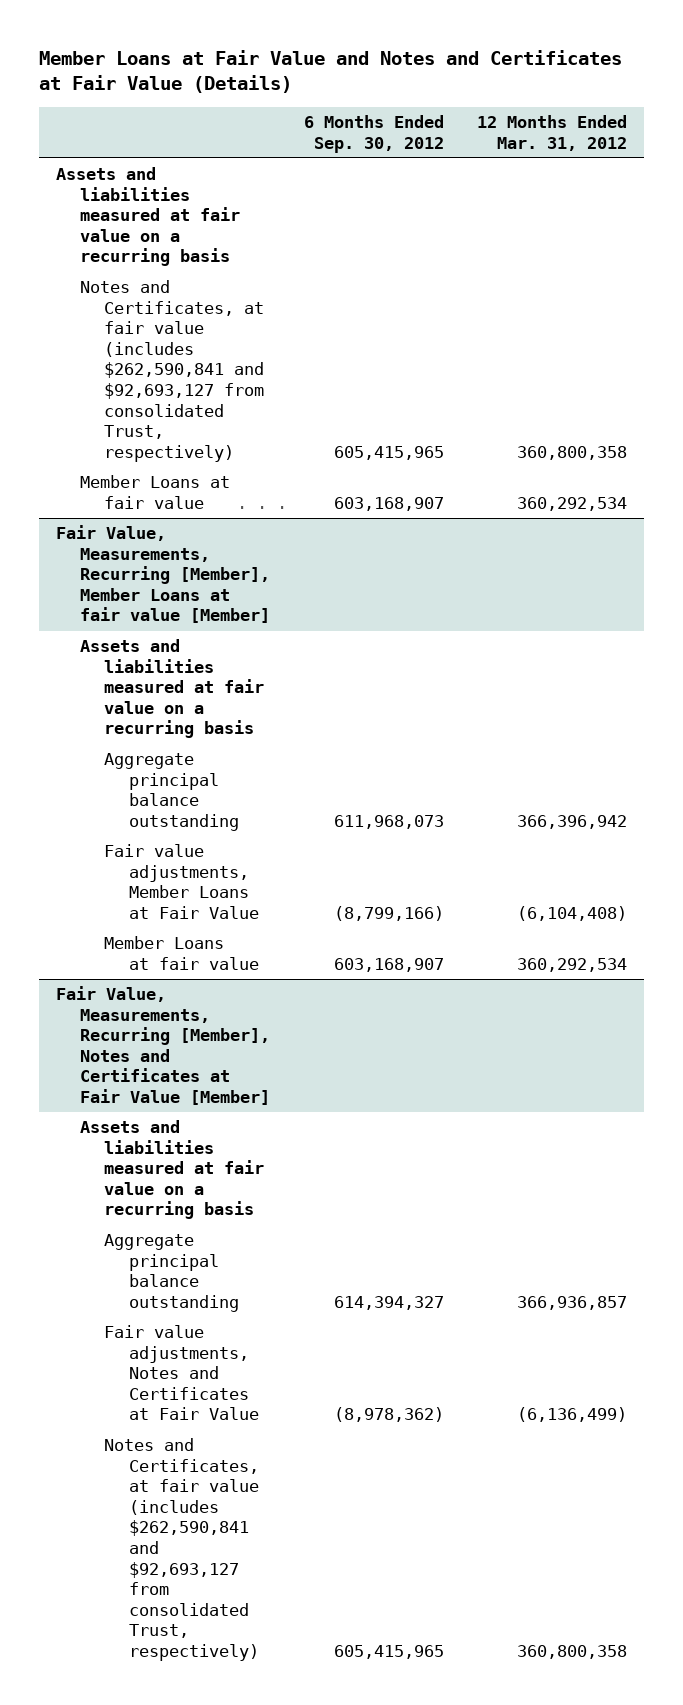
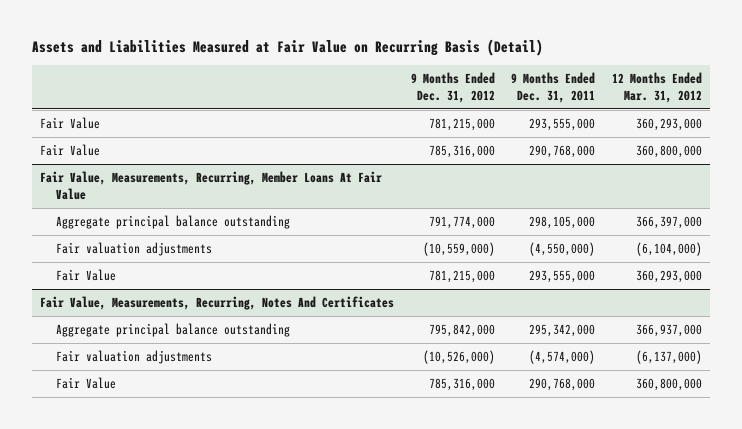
- Member Loans at Fair Value and Notes and Certificates at Fair Value (Details)
+ Assets and Liabilities Measured at Fair Value on Recurring Basis (Detail)
- | 6 Months Ended Sep. 30, 2012 | 12 Months Ended Mar. 31, 2012
+ | 9 Months Ended Dec. 31, 2012 | 9 Months Ended Dec. 31, 2011 | 12 Months Ended Mar. 31, 2012
- Assets and liabilities measured at fair value on a recurring basis
- Notes and Certificates, at fair value (includes $262,590,841 and $92,693,127 from consolidated Trust, respectively) | 605,415,965 | 360,800,358
- Member Loans at fair value | 603,168,907 | 360,292,534
- Fair Value, Measurements, Recurring [Member], Member Loans at fair value [Member]
- Assets and liabilities measured at fair value on a recurring basis
- Aggregate principal balance outstanding | 611,968,073 | 366,396,942
- Fair value adjustments, Member Loans at Fair Value | (8,799,166) | (6,104,408)
- Member Loans at fair value | 603,168,907 | 360,292,534
- Fair Value, Measurements, Recurring [Member], Notes and Certificates at Fair Value [Member]
- Assets and liabilities measured at fair value on a recurring basis
- Aggregate principal balance outstanding | 614,394,327 | 366,936,857
- Fair value adjustments, Notes and Certificates at Fair Value | (8,978,362) | (6,136,499)
- Notes and Certificates, at fair value (includes $262,590,841 and $92,693,127 from consolidated Trust, respectively) | 605,415,965 | 360,800,358
+ Fair Value | 781,215,000 | 293,555,000 | 360,293,000
+ Fair Value | 785,316,000 | 290,768,000 | 360,800,000
+ Fair Value, Measurements, Recurring, Member Loans At Fair Value
+ Aggregate principal balance outstanding | 791,774,000 | 298,105,000 | 366,397,000
+ Fair valuation adjustments | (10,559,000) | (4,550,000) | (6,104,000)
+ Fair Value | 781,215,000 | 293,555,000 | 360,293,000
+ Fair Value, Measurements, Recurring, Notes And Certificates
+ Aggregate principal balance outstanding | 795,842,000 | 295,342,000 | 366,937,000
+ Fair valuation adjustments | (10,526,000) | (4,574,000) | (6,137,000)
+ Fair Value | 785,316,000 | 290,768,000 | 360,800,000

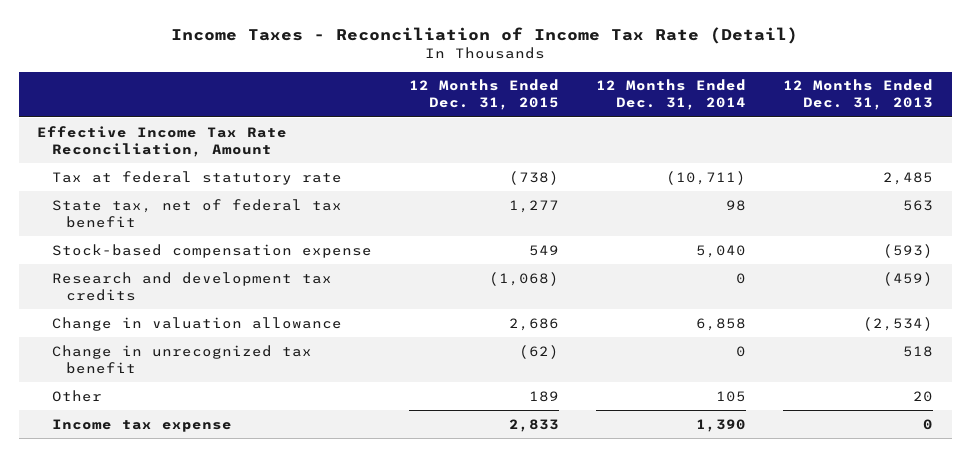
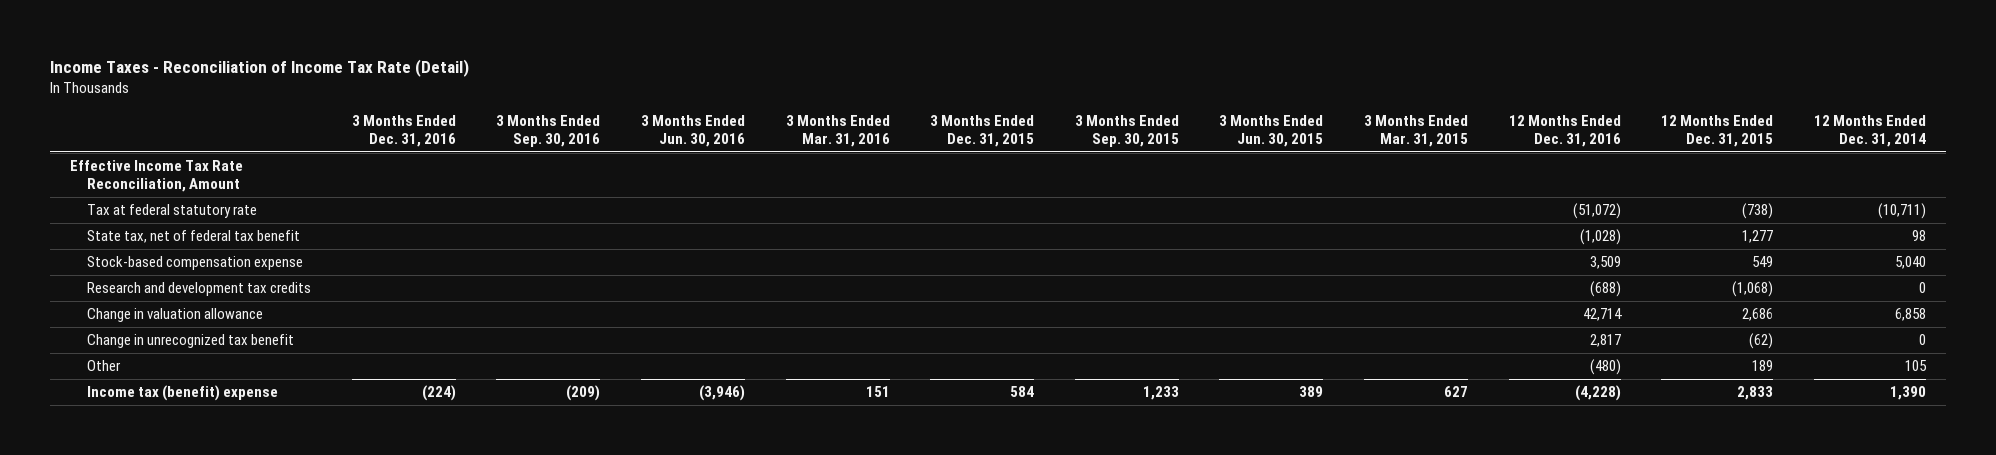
- | 12 Months Ended Dec. 31, 2015 | 12 Months Ended Dec. 31, 2014 | 12 Months Ended Dec. 31, 2013
+ | 3 Months Ended Dec. 31, 2016 | 3 Months Ended Sep. 30, 2016 | 3 Months Ended Jun. 30, 2016 | 3 Months Ended Mar. 31, 2016 | 3 Months Ended Dec. 31, 2015 | 3 Months Ended Sep. 30, 2015 | 3 Months Ended Jun. 30, 2015 | 3 Months Ended Mar. 31, 2015 | 12 Months Ended Dec. 31, 2016 | 12 Months Ended Dec. 31, 2015 | 12 Months Ended Dec. 31, 2014
- Income tax expense | 2,833 | 1,390 | 0
+ Income tax (benefit) expense | (224) | (209) | (3,946) | 151 | 584 | 1,233 | 389 | 627 | (4,228) | 2,833 | 1,390

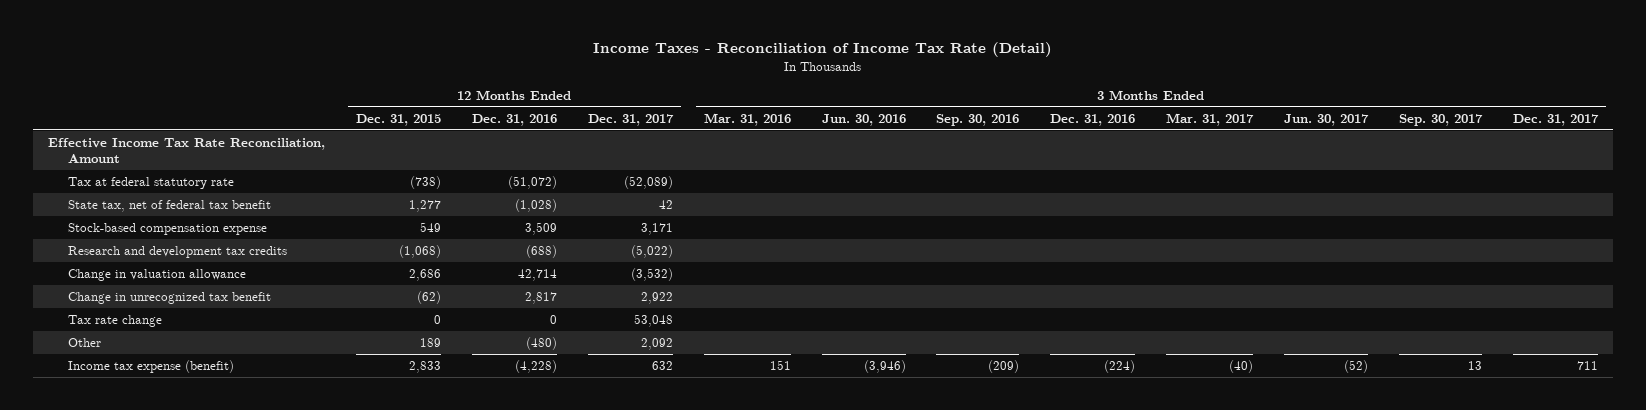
- | 3 Months Ended Dec. 31, 2016 | 3 Months Ended Sep. 30, 2016 | 3 Months Ended Jun. 30, 2016 | 3 Months Ended Mar. 31, 2016 | 3 Months Ended Dec. 31, 2015 | 3 Months Ended Sep. 30, 2015 | 3 Months Ended Jun. 30, 2015 | 3 Months Ended Mar. 31, 2015 | 12 Months Ended Dec. 31, 2016 | 12 Months Ended Dec. 31, 2015 | 12 Months Ended Dec. 31, 2014
+ | 12 Months Ended Dec. 31, 2015 | 12 Months Ended Dec. 31, 2016 | 12 Months Ended Dec. 31, 2017 | 3 Months Ended Mar. 31, 2016 | 3 Months Ended Jun. 30, 2016 | 3 Months Ended Sep. 30, 2016 | 3 Months Ended Dec. 31, 2016 | 3 Months Ended Mar. 31, 2017 | 3 Months Ended Jun. 30, 2017 | 3 Months Ended Sep. 30, 2017 | 3 Months Ended Dec. 31, 2017
+ Tax rate change | 0 | 0 | 53,048 | | | | | | | |
- Income tax (benefit) expense | (224) | (209) | (3,946) | 151 | 584 | 1,233 | 389 | 627 | (4,228) | 2,833 | 1,390
+ Income tax expense (benefit) | 2,833 | (4,228) | 632 | 151 | (3,946) | (209) | (224) | (40) | (52) | 13 | 711

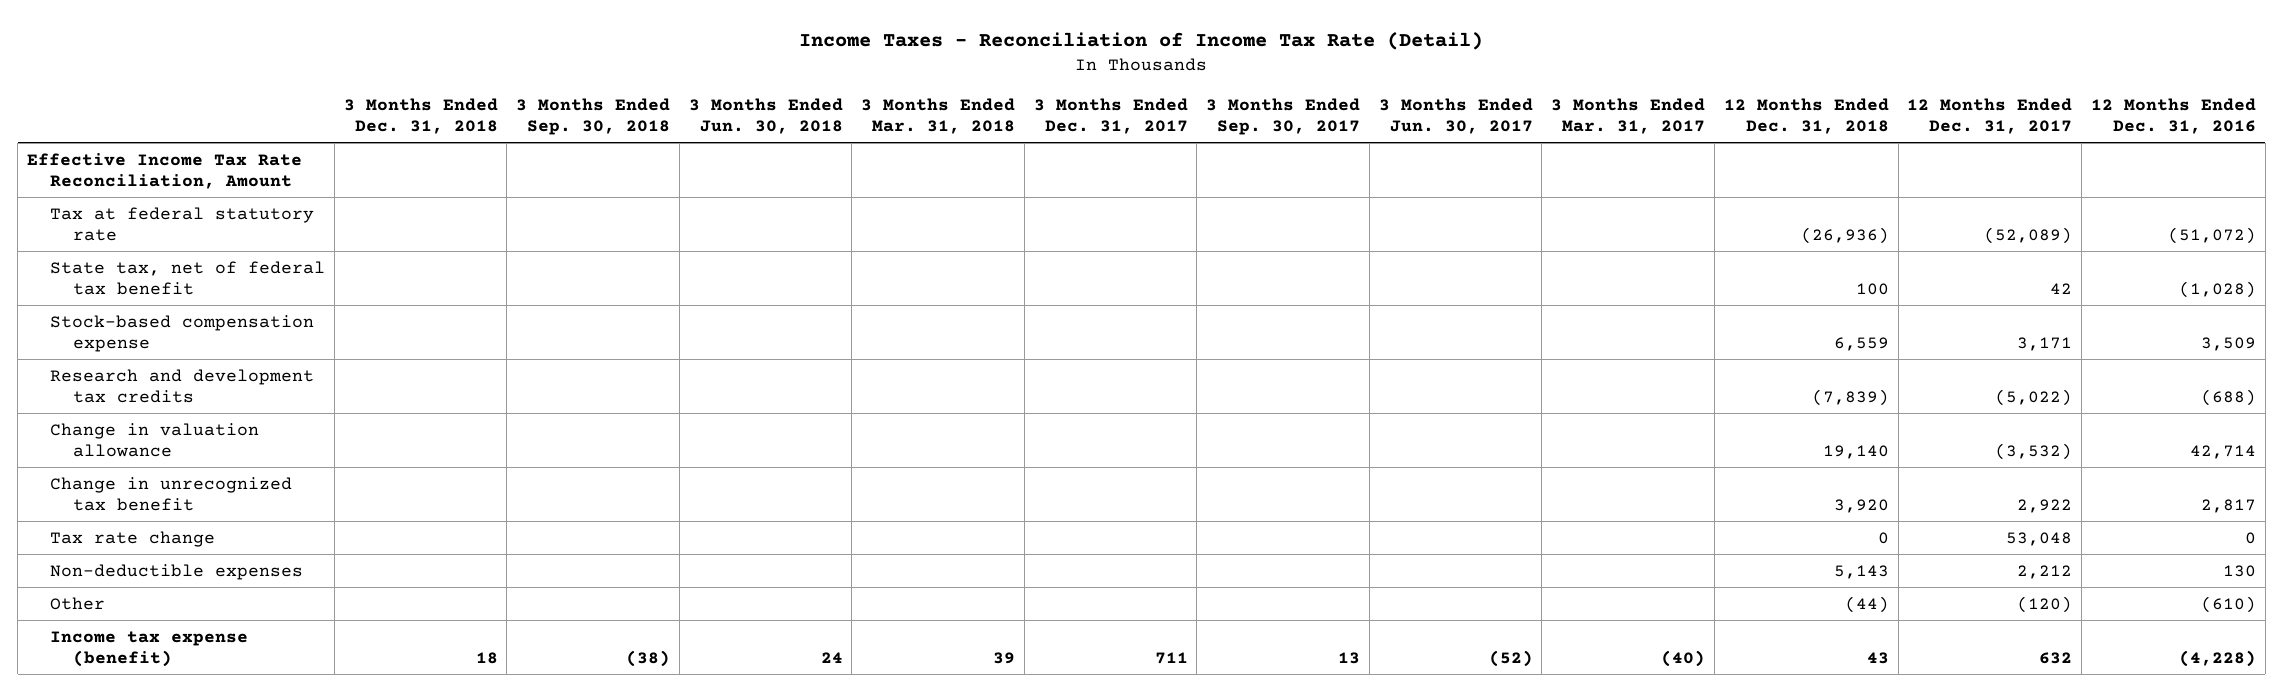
- | 12 Months Ended Dec. 31, 2015 | 12 Months Ended Dec. 31, 2016 | 12 Months Ended Dec. 31, 2017 | 3 Months Ended Mar. 31, 2016 | 3 Months Ended Jun. 30, 2016 | 3 Months Ended Sep. 30, 2016 | 3 Months Ended Dec. 31, 2016 | 3 Months Ended Mar. 31, 2017 | 3 Months Ended Jun. 30, 2017 | 3 Months Ended Sep. 30, 2017 | 3 Months Ended Dec. 31, 2017
+ | 3 Months Ended Dec. 31, 2018 | 3 Months Ended Sep. 30, 2018 | 3 Months Ended Jun. 30, 2018 | 3 Months Ended Mar. 31, 2018 | 3 Months Ended Dec. 31, 2017 | 3 Months Ended Sep. 30, 2017 | 3 Months Ended Jun. 30, 2017 | 3 Months Ended Mar. 31, 2017 | 12 Months Ended Dec. 31, 2018 | 12 Months Ended Dec. 31, 2017 | 12 Months Ended Dec. 31, 2016
- Other | 189 | (480) | 2,092 | | | | | | | |
+ Non-deductible expenses | | | | | | | | | 5,143 | 2,212 | 130
+ Other | | | | | | | | | (44) | (120) | (610)

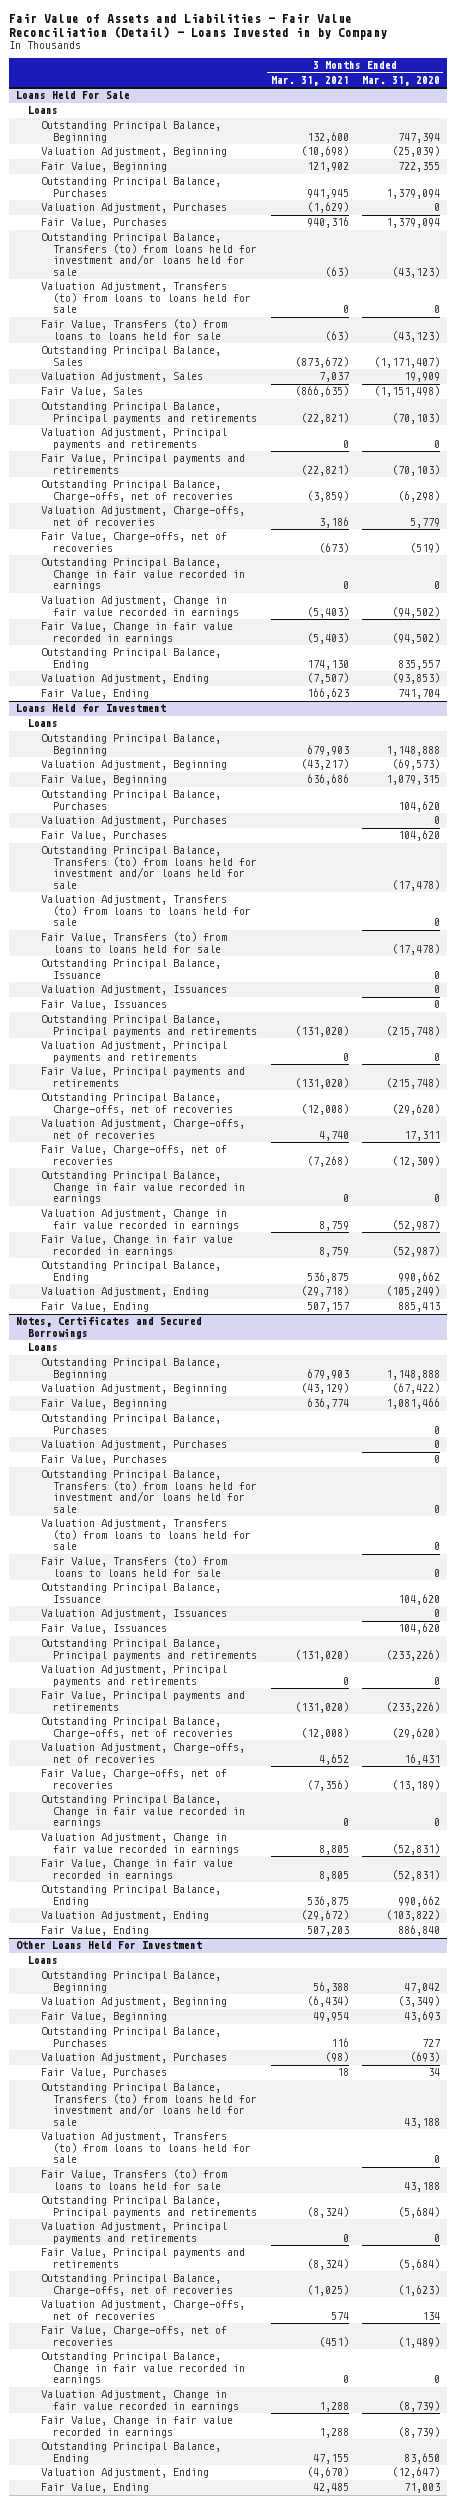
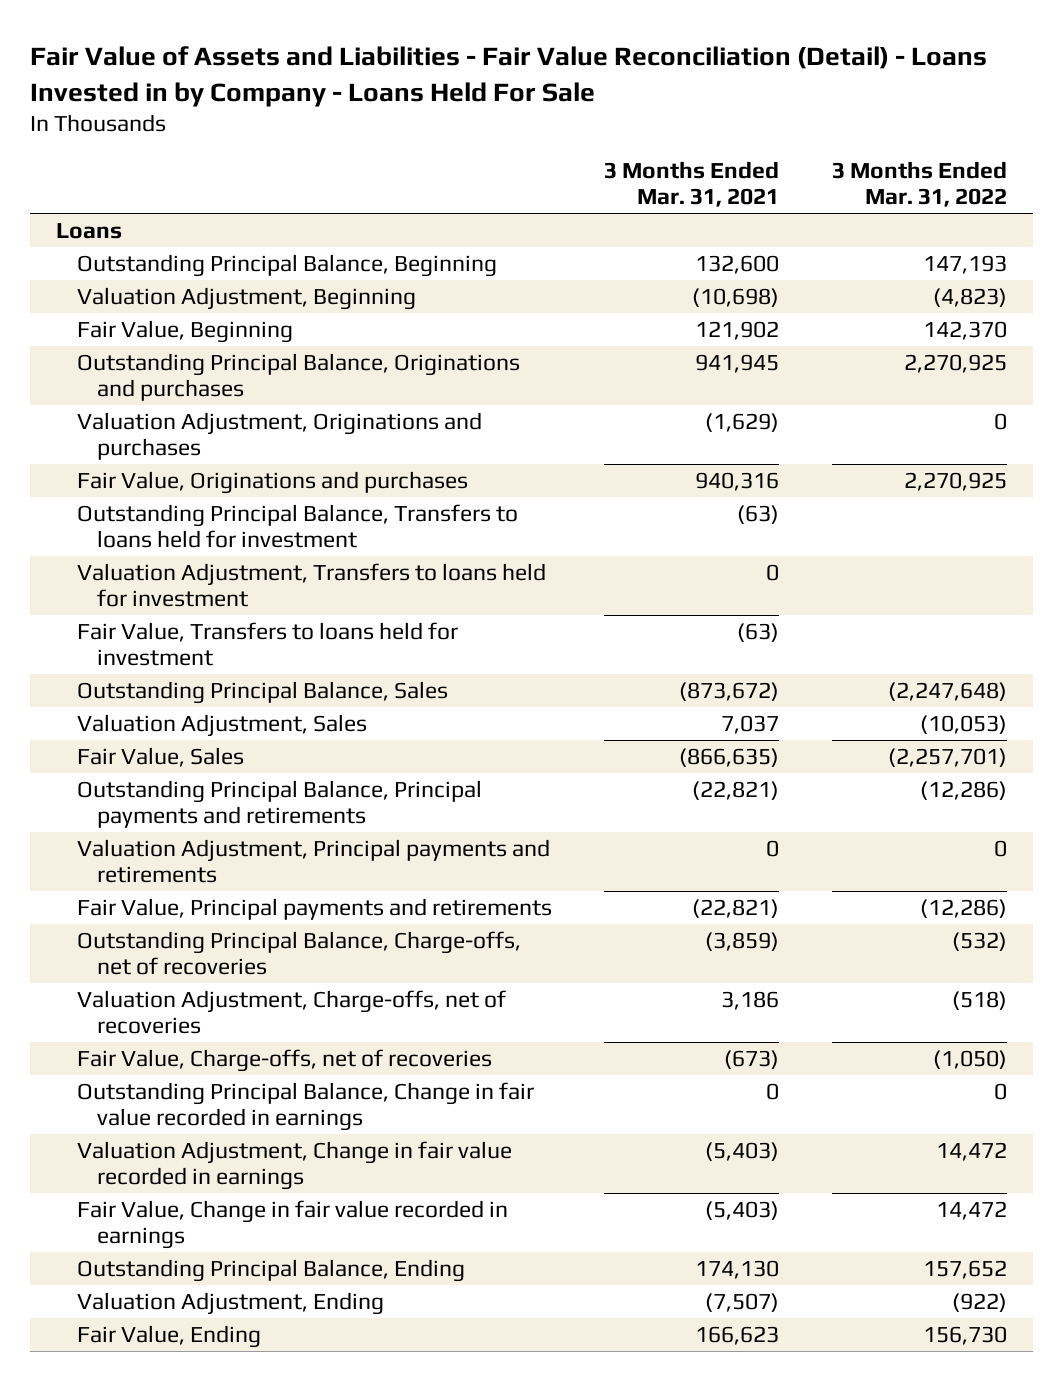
- Fair Value of Assets and Liabilities - Fair Value Reconciliation (Detail) - Loans Invested in by Company
+ Fair Value of Assets and Liabilities - Fair Value Reconciliation (Detail) - Loans Invested in by Company - Loans Held For Sale
- | 3 Months Ended Mar. 31, 2021 | 3 Months Ended Mar. 31, 2020
+ | 3 Months Ended Mar. 31, 2021 | 3 Months Ended Mar. 31, 2022
- Loans Held For Sale
- Outstanding Principal Balance, Purchases | 941,945 | 1,379,094
- Valuation Adjustment, Purchases | (1,629) | 0
- Fair Value, Purchases | 940,316 | 1,379,094
- Outstanding Principal Balance, Transfers (to) from loans held for investment and/or loans held for sale | (63) | (43,123)
- Valuation Adjustment, Transfers (to) from loans to loans held for sale | 0 | 0
- Fair Value, Transfers (to) from loans to loans held for sale | (63) | (43,123)
+ Outstanding Principal Balance, Originations and purchases | 941,945 | 2,270,925
+ Valuation Adjustment, Originations and purchases | (1,629) | 0
+ Fair Value, Originations and purchases | 940,316 | 2,270,925
+ Outstanding Principal Balance, Transfers to loans held for investment | (63) |
+ Valuation Adjustment, Transfers to loans held for investment | 0 |
+ Fair Value, Transfers to loans held for investment | (63) |
- Loans Held for Investment
- Loans
- Outstanding Principal Balance, Beginning | 679,903 | 1,148,888
- Valuation Adjustment, Beginning | (43,217) | (69,573)
- Fair Value, Beginning | 636,686 | 1,079,315
- Outstanding Principal Balance, Purchases | | 104,620
- Valuation Adjustment, Purchases | | 0
- Fair Value, Purchases | | 104,620
- Outstanding Principal Balance, Transfers (to) from loans held for investment and/or loans held for sale | | (17,478)
- Valuation Adjustment, Transfers (to) from loans to loans held for sale | | 0
- Fair Value, Transfers (to) from loans to loans held for sale | | (17,478)
- Outstanding Principal Balance, Issuance | | 0
- Valuation Adjustment, Issuances | | 0
- Fair Value, Issuances | | 0
- Outstanding Principal Balance, Principal payments and retirements | (131,020) | (215,748)
- Valuation Adjustment, Principal payments and retirements | 0 | 0
- Fair Value, Principal payments and retirements | (131,020) | (215,748)
- Outstanding Principal Balance, Charge-offs, net of recoveries | (12,008) | (29,620)
- Valuation Adjustment, Charge-offs, net of recoveries | 4,740 | 17,311
- Fair Value, Charge-offs, net of recoveries | (7,268) | (12,309)
- Outstanding Principal Balance, Change in fair value recorded in earnings | 0 | 0
- Valuation Adjustment, Change in fair value recorded in earnings | 8,759 | (52,987)
- Fair Value, Change in fair value recorded in earnings | 8,759 | (52,987)
- Outstanding Principal Balance, Ending | 536,875 | 990,662
- Valuation Adjustment, Ending | (29,718) | (105,249)
- Fair Value, Ending | 507,157 | 885,413
- Notes, Certificates and Secured Borrowings
- Loans
- Outstanding Principal Balance, Beginning | 679,903 | 1,148,888
- Valuation Adjustment, Beginning | (43,129) | (67,422)
- Fair Value, Beginning | 636,774 | 1,081,466
- Outstanding Principal Balance, Purchases | | 0
- Valuation Adjustment, Purchases | | 0
- Fair Value, Purchases | | 0
- Outstanding Principal Balance, Transfers (to) from loans held for investment and/or loans held for sale | | 0
- Valuation Adjustment, Transfers (to) from loans to loans held for sale | | 0
- Fair Value, Transfers (to) from loans to loans held for sale | | 0
- Outstanding Principal Balance, Issuance | | 104,620
- Valuation Adjustment, Issuances | | 0
- Fair Value, Issuances | | 104,620
- Outstanding Principal Balance, Principal payments and retirements | (131,020) | (233,226)
- Valuation Adjustment, Principal payments and retirements | 0 | 0
- Fair Value, Principal payments and retirements | (131,020) | (233,226)
- Outstanding Principal Balance, Charge-offs, net of recoveries | (12,008) | (29,620)
- Valuation Adjustment, Charge-offs, net of recoveries | 4,652 | 16,431
- Fair Value, Charge-offs, net of recoveries | (7,356) | (13,189)
- Outstanding Principal Balance, Change in fair value recorded in earnings | 0 | 0
- Valuation Adjustment, Change in fair value recorded in earnings | 8,805 | (52,831)
- Fair Value, Change in fair value recorded in earnings | 8,805 | (52,831)
- Outstanding Principal Balance, Ending | 536,875 | 990,662
- Valuation Adjustment, Ending | (29,672) | (103,822)
- Fair Value, Ending | 507,203 | 886,840
- Other Loans Held For Investment
- Loans
- Outstanding Principal Balance, Beginning | 56,388 | 47,042
- Valuation Adjustment, Beginning | (6,434) | (3,349)
- Fair Value, Beginning | 49,954 | 43,693
- Outstanding Principal Balance, Purchases | 116 | 727
- Valuation Adjustment, Purchases | (98) | (693)
- Fair Value, Purchases | 18 | 34
- Outstanding Principal Balance, Transfers (to) from loans held for investment and/or loans held for sale | | 43,188
- Valuation Adjustment, Transfers (to) from loans to loans held for sale | | 0
- Fair Value, Transfers (to) from loans to loans held for sale | | 43,188
- Outstanding Principal Balance, Principal payments and retirements | (8,324) | (5,684)
- Valuation Adjustment, Principal payments and retirements | 0 | 0
- Fair Value, Principal payments and retirements | (8,324) | (5,684)
- Outstanding Principal Balance, Charge-offs, net of recoveries | (1,025) | (1,623)
- Valuation Adjustment, Charge-offs, net of recoveries | 574 | 134
- Fair Value, Charge-offs, net of recoveries | (451) | (1,489)
- Outstanding Principal Balance, Change in fair value recorded in earnings | 0 | 0
- Valuation Adjustment, Change in fair value recorded in earnings | 1,288 | (8,739)
- Fair Value, Change in fair value recorded in earnings | 1,288 | (8,739)
- Outstanding Principal Balance, Ending | 47,155 | 83,650
- Valuation Adjustment, Ending | (4,670) | (12,647)
- Fair Value, Ending | 42,485 | 71,003

